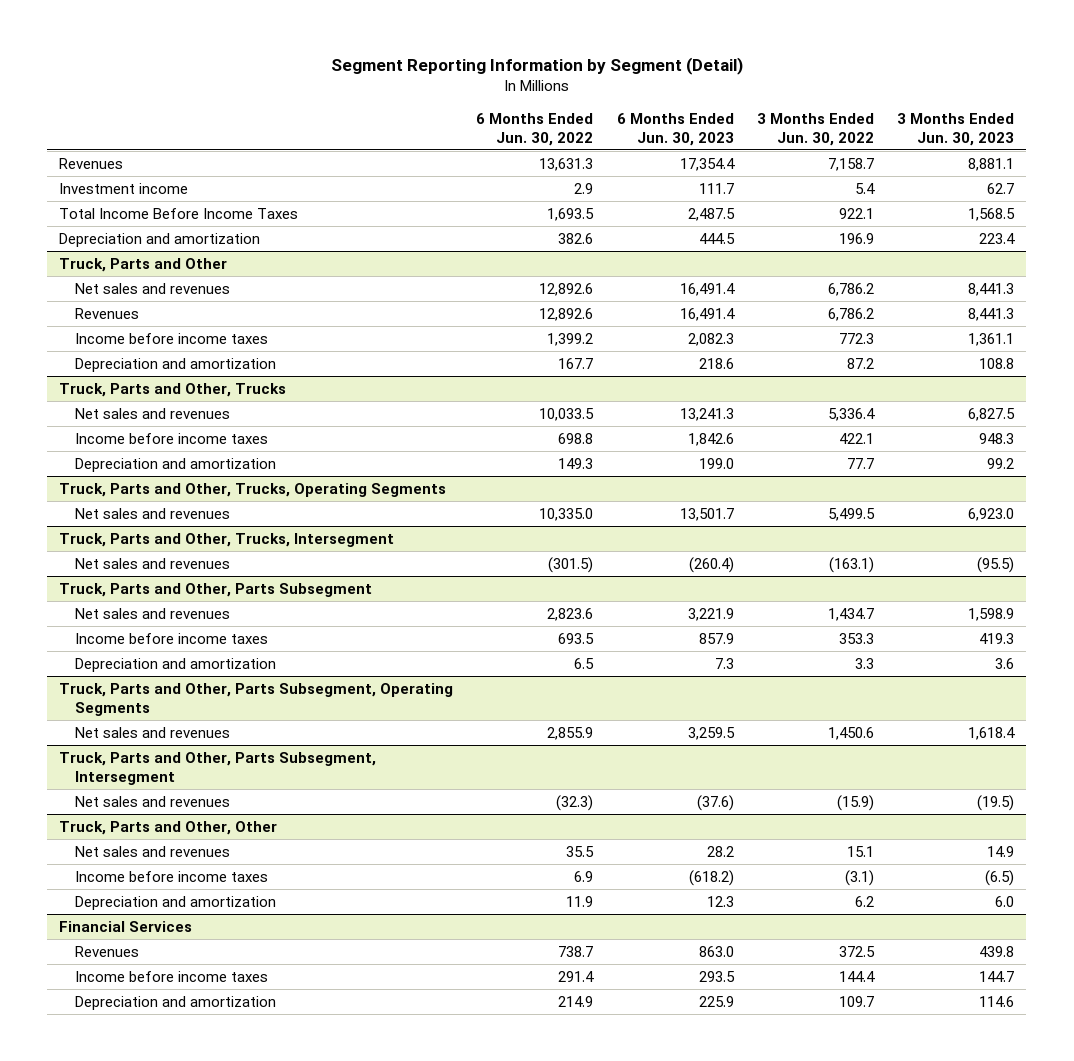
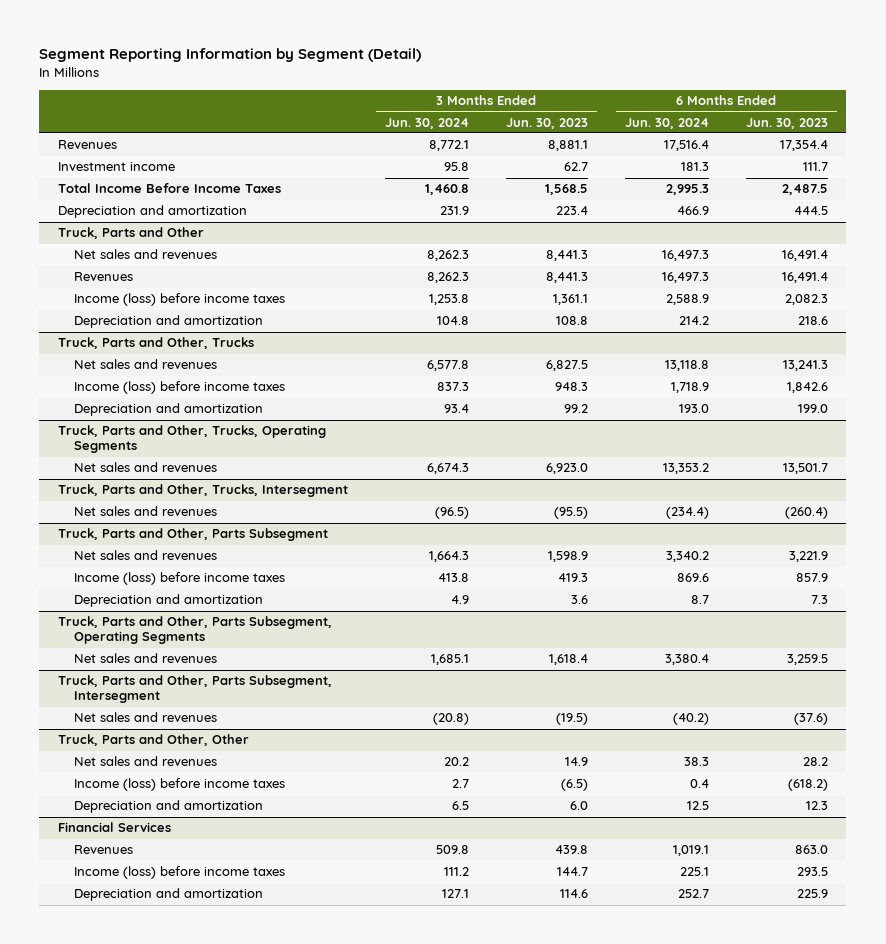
- | 6 Months Ended Jun. 30, 2022 | 6 Months Ended Jun. 30, 2023 | 3 Months Ended Jun. 30, 2022 | 3 Months Ended Jun. 30, 2023
+ | 3 Months Ended Jun. 30, 2024 | 3 Months Ended Jun. 30, 2023 | 6 Months Ended Jun. 30, 2024 | 6 Months Ended Jun. 30, 2023
@ Truck, Parts and Other
- Income before income taxes | 1,399.2 | 2,082.3 | 772.3 | 1,361.1
+ Income (loss) before income taxes | 1,253.8 | 1,361.1 | 2,588.9 | 2,082.3
@ Truck, Parts and Other, Trucks
- Income before income taxes | 698.8 | 1,842.6 | 422.1 | 948.3
+ Income (loss) before income taxes | 837.3 | 948.3 | 1,718.9 | 1,842.6
@ Truck, Parts and Other, Parts Subsegment
- Income before income taxes | 693.5 | 857.9 | 353.3 | 419.3
+ Income (loss) before income taxes | 413.8 | 419.3 | 869.6 | 857.9
@ Truck, Parts and Other, Other
- Income before income taxes | 6.9 | (618.2) | (3.1) | (6.5)
+ Income (loss) before income taxes | 2.7 | (6.5) | 0.4 | (618.2)
@ Financial Services
- Income before income taxes | 291.4 | 293.5 | 144.4 | 144.7
+ Income (loss) before income taxes | 111.2 | 144.7 | 225.1 | 293.5

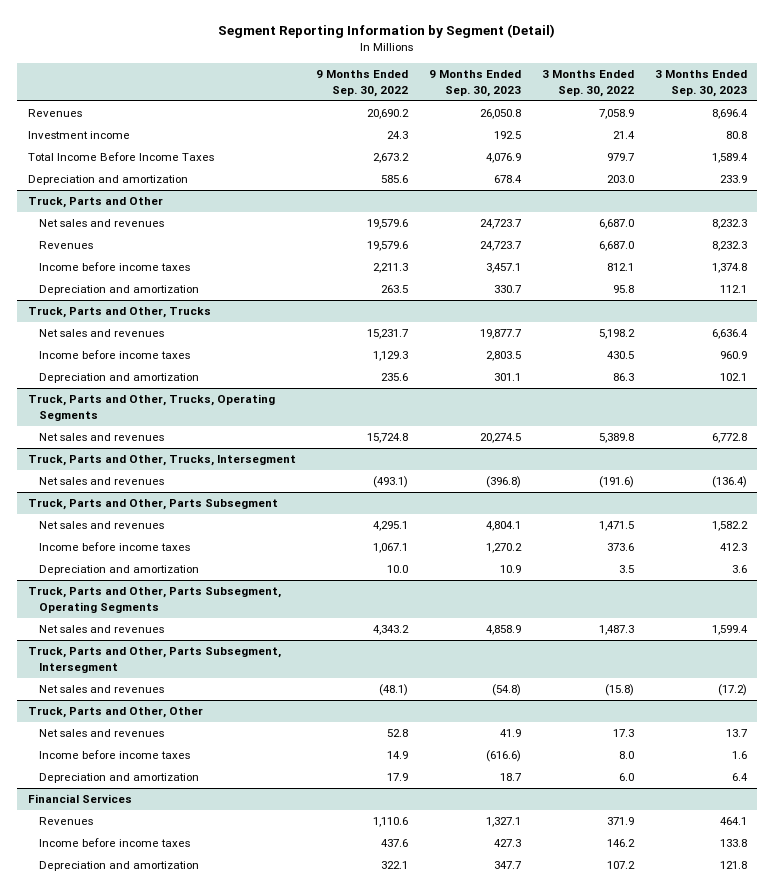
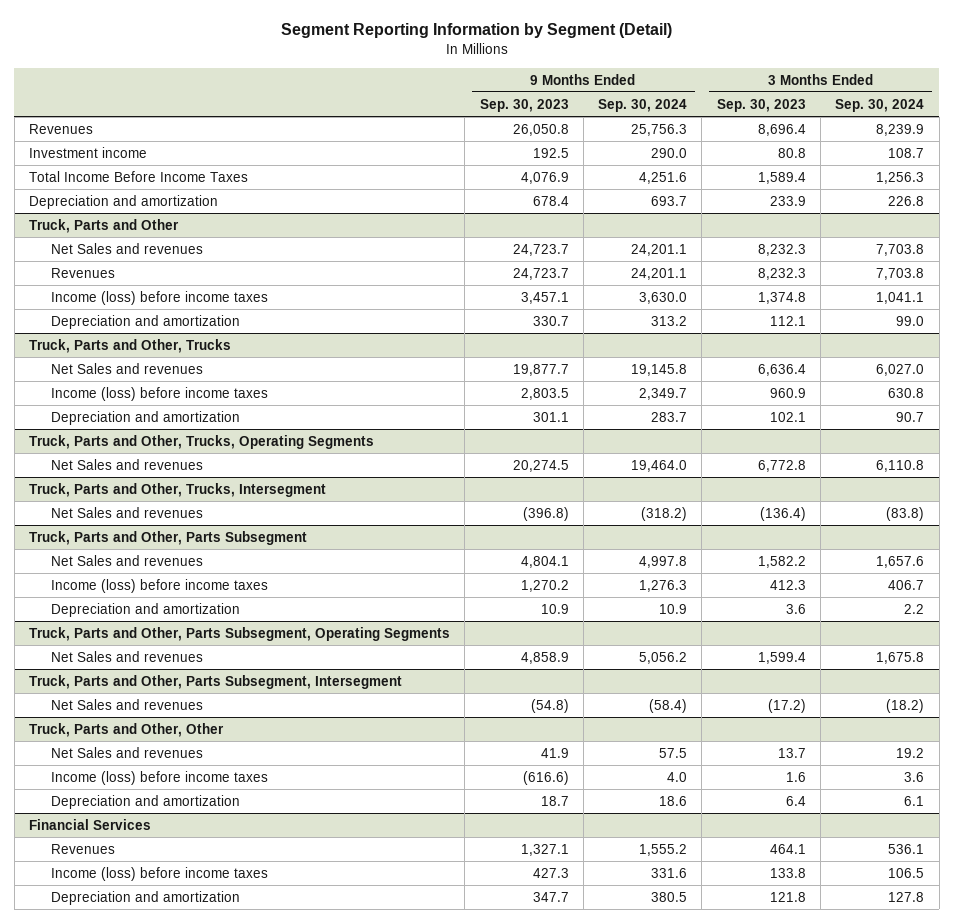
- | 9 Months Ended Sep. 30, 2022 | 9 Months Ended Sep. 30, 2023 | 3 Months Ended Sep. 30, 2022 | 3 Months Ended Sep. 30, 2023
+ | 9 Months Ended Sep. 30, 2023 | 9 Months Ended Sep. 30, 2024 | 3 Months Ended Sep. 30, 2023 | 3 Months Ended Sep. 30, 2024
@ Truck, Parts and Other
- Net sales and revenues | 19,579.6 | 24,723.7 | 6,687.0 | 8,232.3
+ Net Sales and revenues | 24,723.7 | 24,201.1 | 8,232.3 | 7,703.8
- Income before income taxes | 2,211.3 | 3,457.1 | 812.1 | 1,374.8
+ Income (loss) before income taxes | 3,457.1 | 3,630.0 | 1,374.8 | 1,041.1
@ Truck, Parts and Other, Trucks
- Net sales and revenues | 15,231.7 | 19,877.7 | 5,198.2 | 6,636.4
- Income before income taxes | 1,129.3 | 2,803.5 | 430.5 | 960.9
+ Net Sales and revenues | 19,877.7 | 19,145.8 | 6,636.4 | 6,027.0
+ Income (loss) before income taxes | 2,803.5 | 2,349.7 | 960.9 | 630.8
@ Truck, Parts and Other, Trucks, Operating Segments
- Net sales and revenues | 15,724.8 | 20,274.5 | 5,389.8 | 6,772.8
+ Net Sales and revenues | 20,274.5 | 19,464.0 | 6,772.8 | 6,110.8
@ Truck, Parts and Other, Trucks, Intersegment
- Net sales and revenues | (493.1) | (396.8) | (191.6) | (136.4)
+ Net Sales and revenues | (396.8) | (318.2) | (136.4) | (83.8)
@ Truck, Parts and Other, Parts Subsegment
- Net sales and revenues | 4,295.1 | 4,804.1 | 1,471.5 | 1,582.2
- Income before income taxes | 1,067.1 | 1,270.2 | 373.6 | 412.3
+ Net Sales and revenues | 4,804.1 | 4,997.8 | 1,582.2 | 1,657.6
+ Income (loss) before income taxes | 1,270.2 | 1,276.3 | 412.3 | 406.7
@ Truck, Parts and Other, Parts Subsegment, Operating Segments
- Net sales and revenues | 4,343.2 | 4,858.9 | 1,487.3 | 1,599.4
+ Net Sales and revenues | 4,858.9 | 5,056.2 | 1,599.4 | 1,675.8
@ Truck, Parts and Other, Parts Subsegment, Intersegment
- Net sales and revenues | (48.1) | (54.8) | (15.8) | (17.2)
+ Net Sales and revenues | (54.8) | (58.4) | (17.2) | (18.2)
@ Truck, Parts and Other, Other
- Net sales and revenues | 52.8 | 41.9 | 17.3 | 13.7
- Income before income taxes | 14.9 | (616.6) | 8.0 | 1.6
+ Net Sales and revenues | 41.9 | 57.5 | 13.7 | 19.2
+ Income (loss) before income taxes | (616.6) | 4.0 | 1.6 | 3.6
@ Financial Services
- Income before income taxes | 437.6 | 427.3 | 146.2 | 133.8
+ Income (loss) before income taxes | 427.3 | 331.6 | 133.8 | 106.5

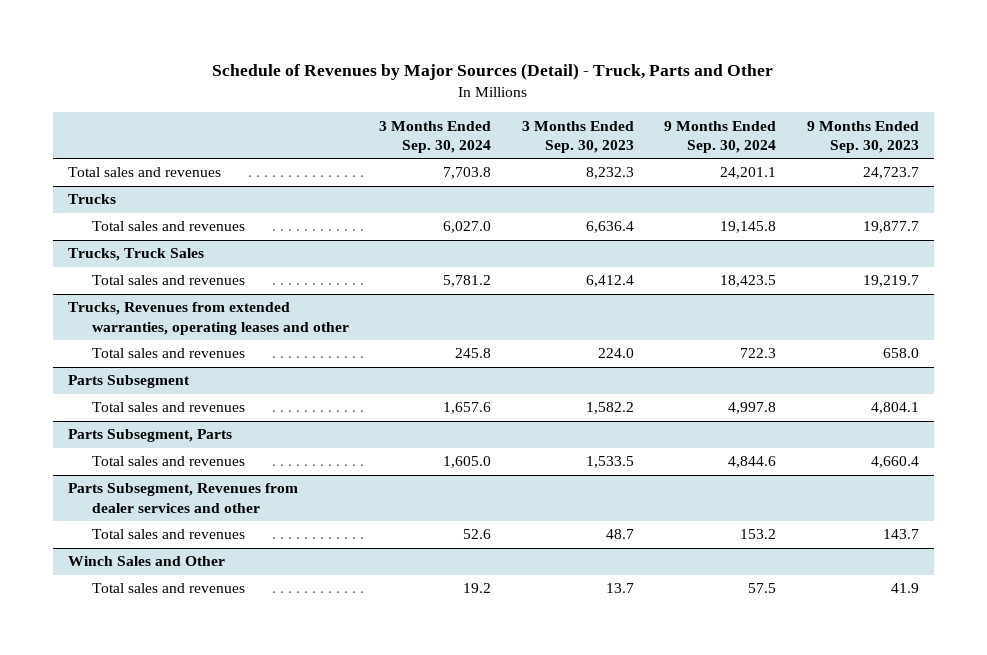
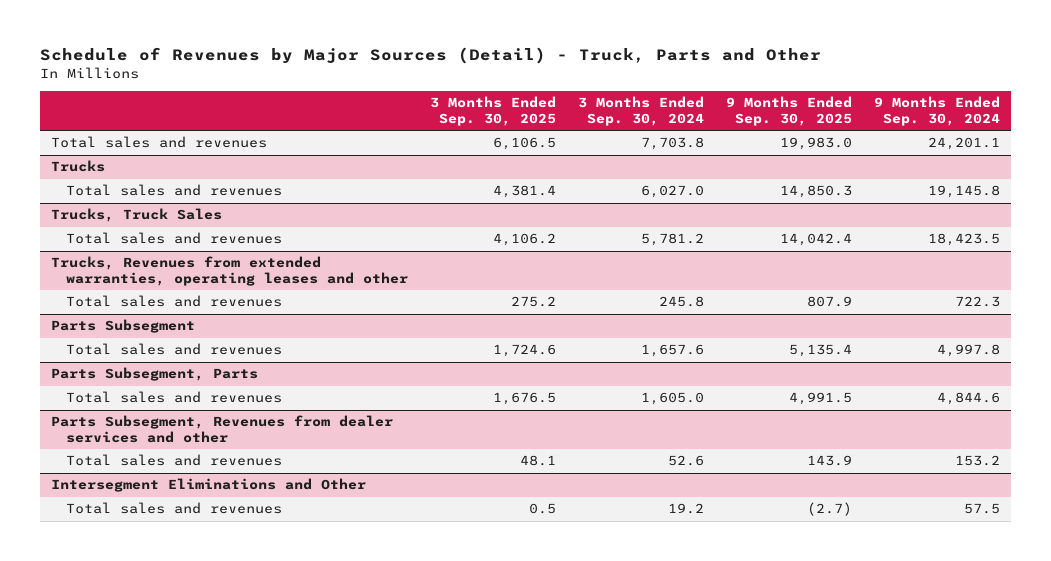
- | 3 Months Ended Sep. 30, 2024 | 3 Months Ended Sep. 30, 2023 | 9 Months Ended Sep. 30, 2024 | 9 Months Ended Sep. 30, 2023
+ | 3 Months Ended Sep. 30, 2025 | 3 Months Ended Sep. 30, 2024 | 9 Months Ended Sep. 30, 2025 | 9 Months Ended Sep. 30, 2024
- Winch Sales and Other
+ Intersegment Eliminations and Other

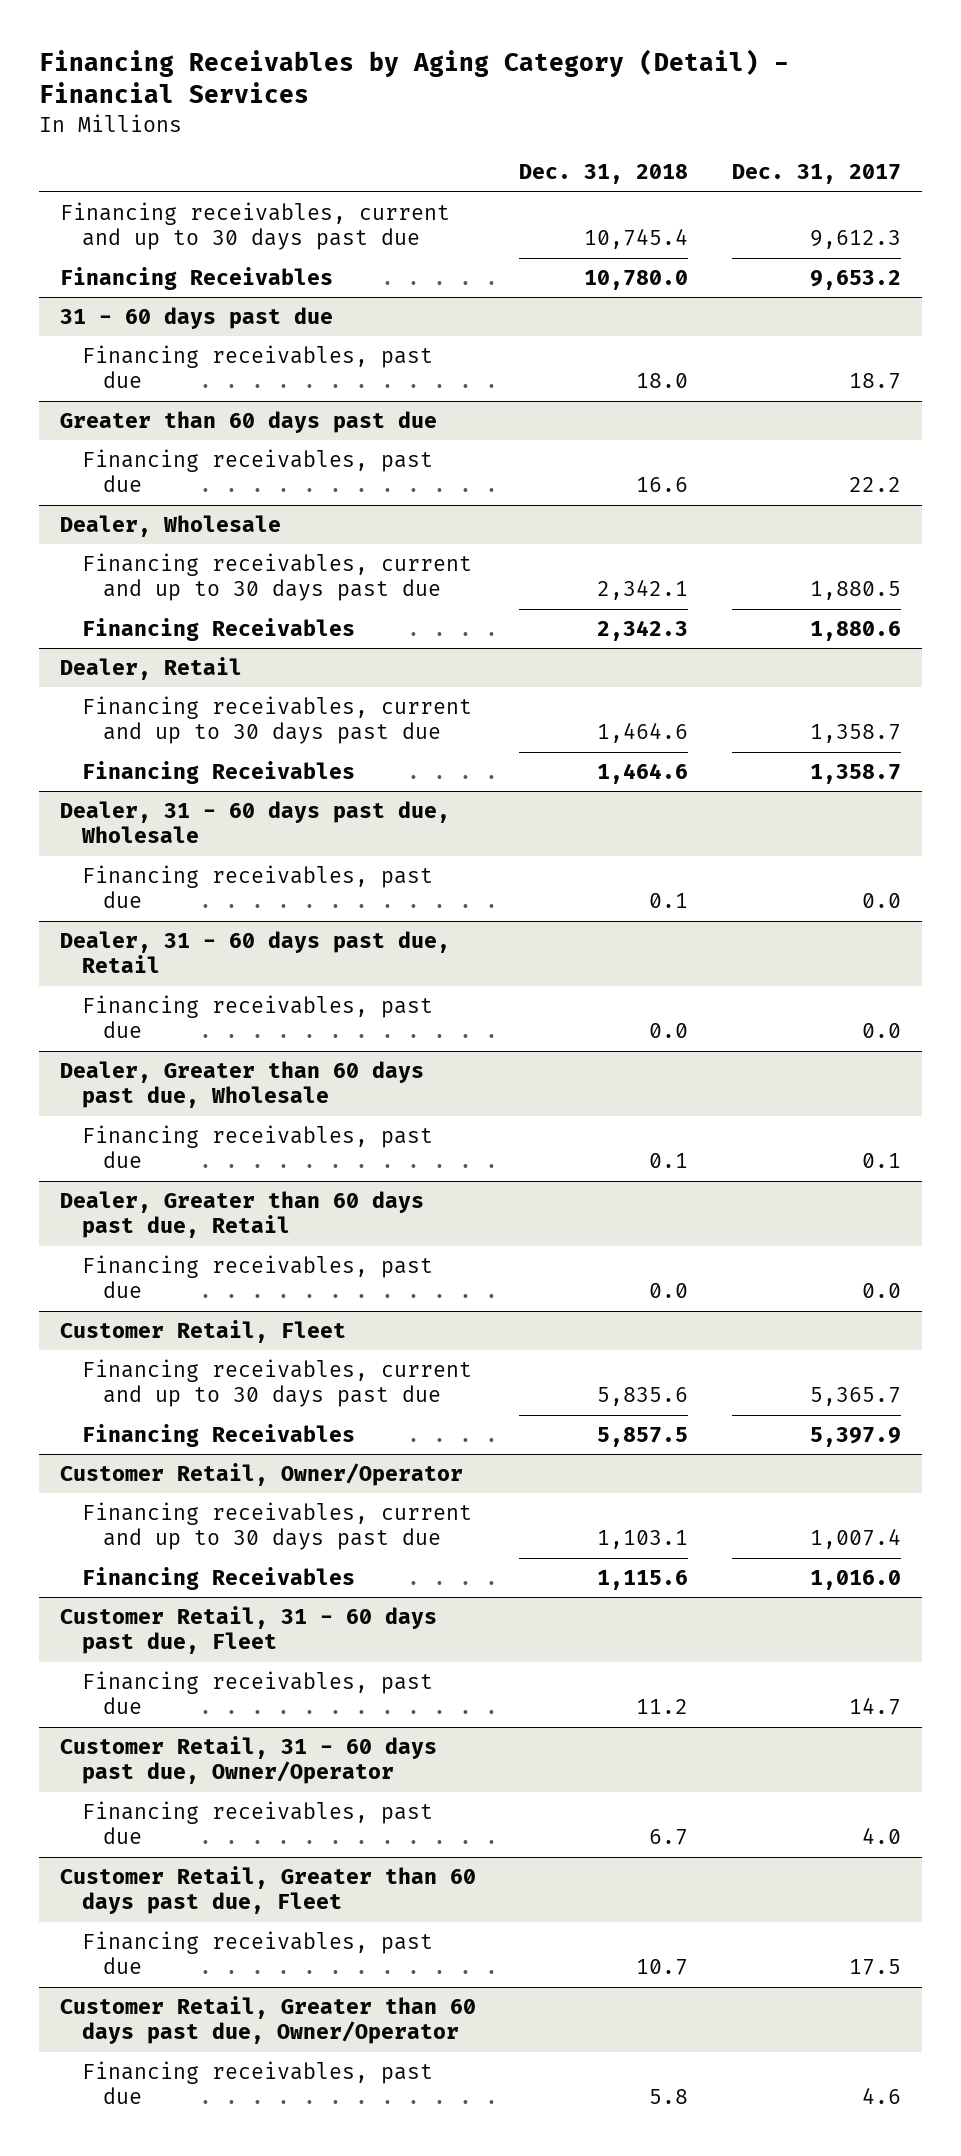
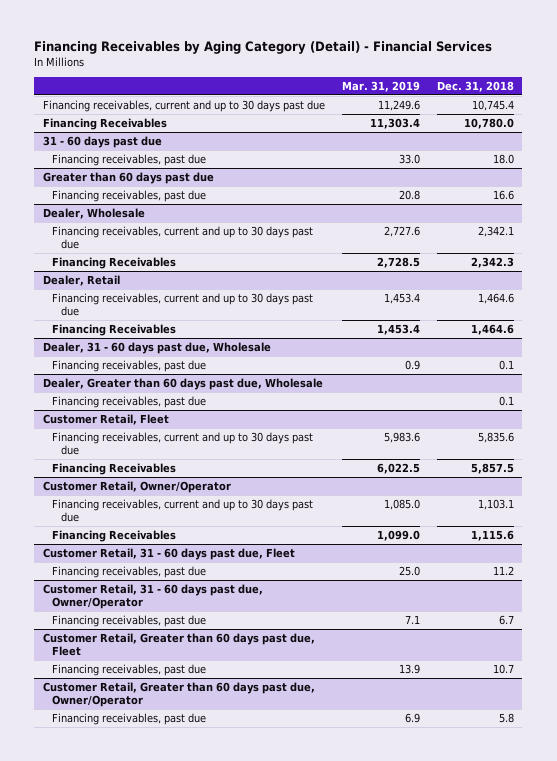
- | Dec. 31, 2018 | Dec. 31, 2017
+ | Mar. 31, 2019 | Dec. 31, 2018
- Dealer, 31 - 60 days past due, Retail
- Financing receivables, past due | 0.0 | 0.0
- Dealer, Greater than 60 days past due, Retail
- Financing receivables, past due | 0.0 | 0.0

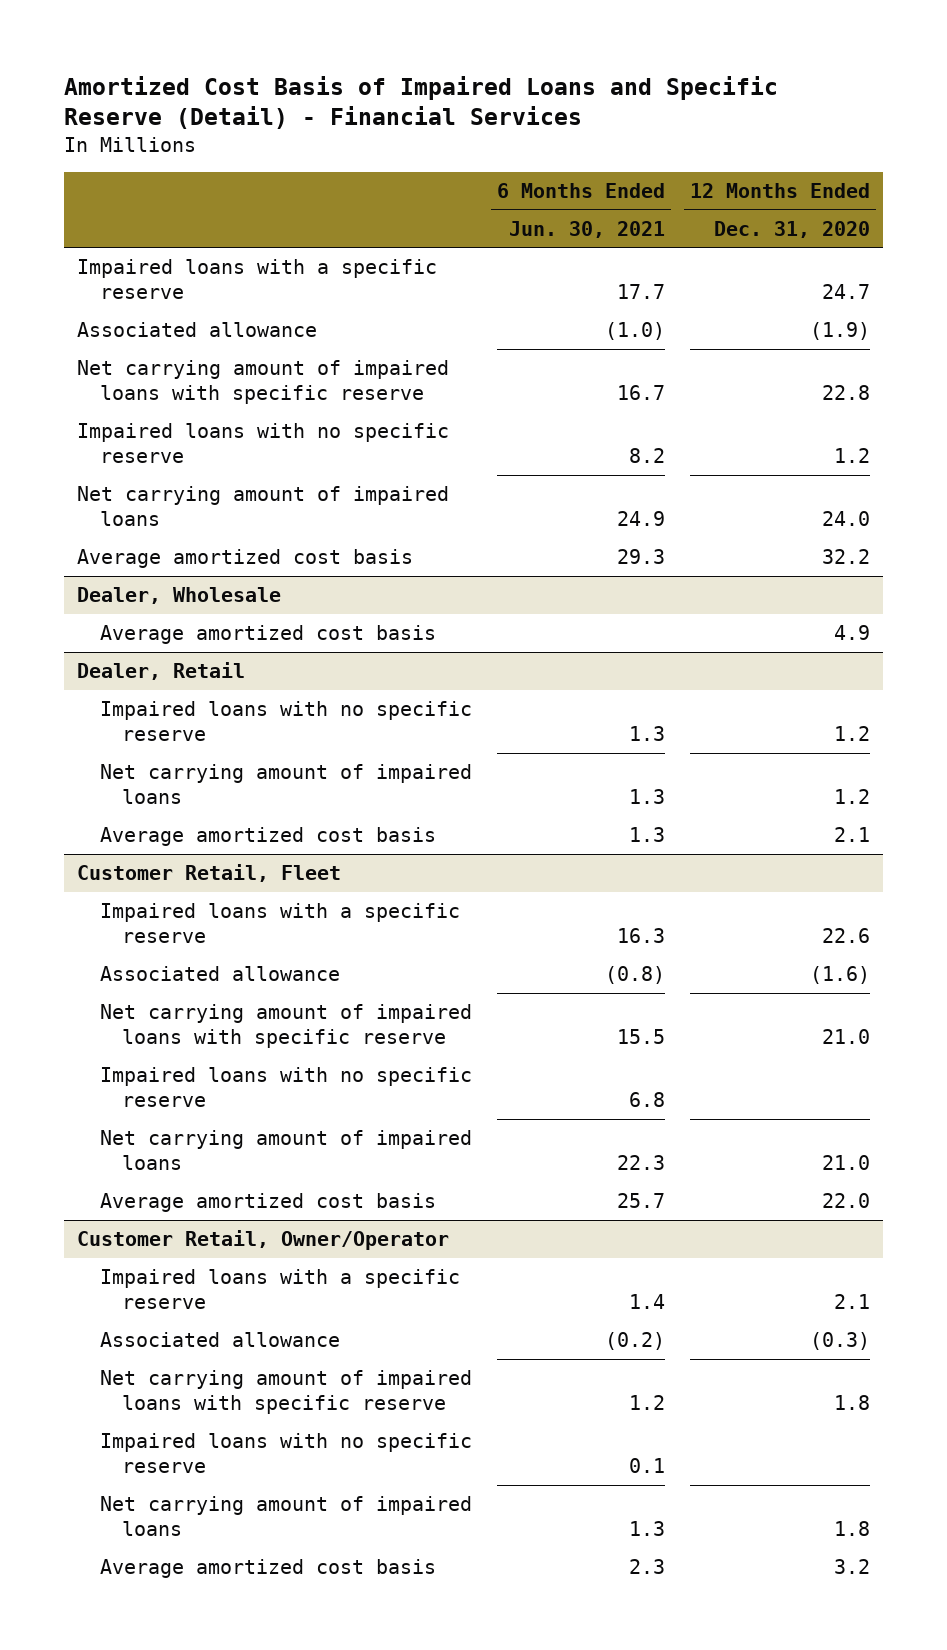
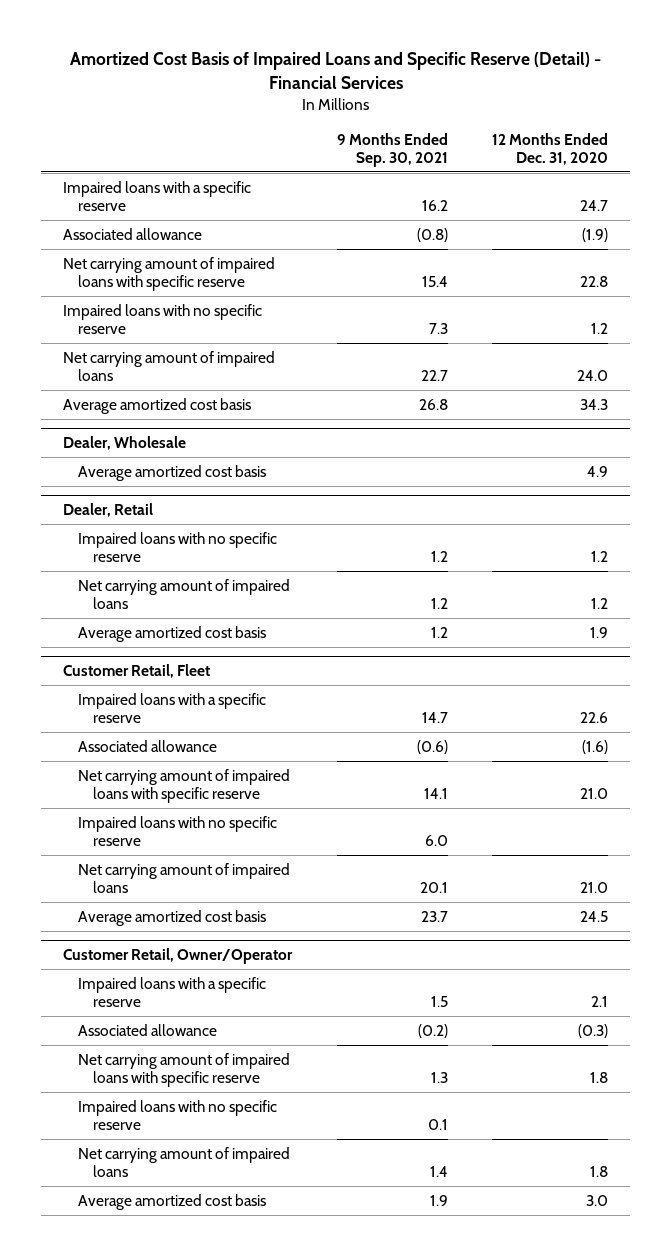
- | 6 Months Ended Jun. 30, 2021 | 12 Months Ended Dec. 31, 2020
+ | 9 Months Ended Sep. 30, 2021 | 12 Months Ended Dec. 31, 2020
- Average amortized cost basis | 29.3 | 32.2
+ Average amortized cost basis | 26.8 | 34.3
@ Dealer, Retail
- Average amortized cost basis | 1.3 | 2.1
+ Average amortized cost basis | 1.2 | 1.9
@ Customer Retail, Fleet
- Average amortized cost basis | 25.7 | 22.0
+ Average amortized cost basis | 23.7 | 24.5
@ Customer Retail, Owner/Operator
- Average amortized cost basis | 2.3 | 3.2
+ Average amortized cost basis | 1.9 | 3.0

